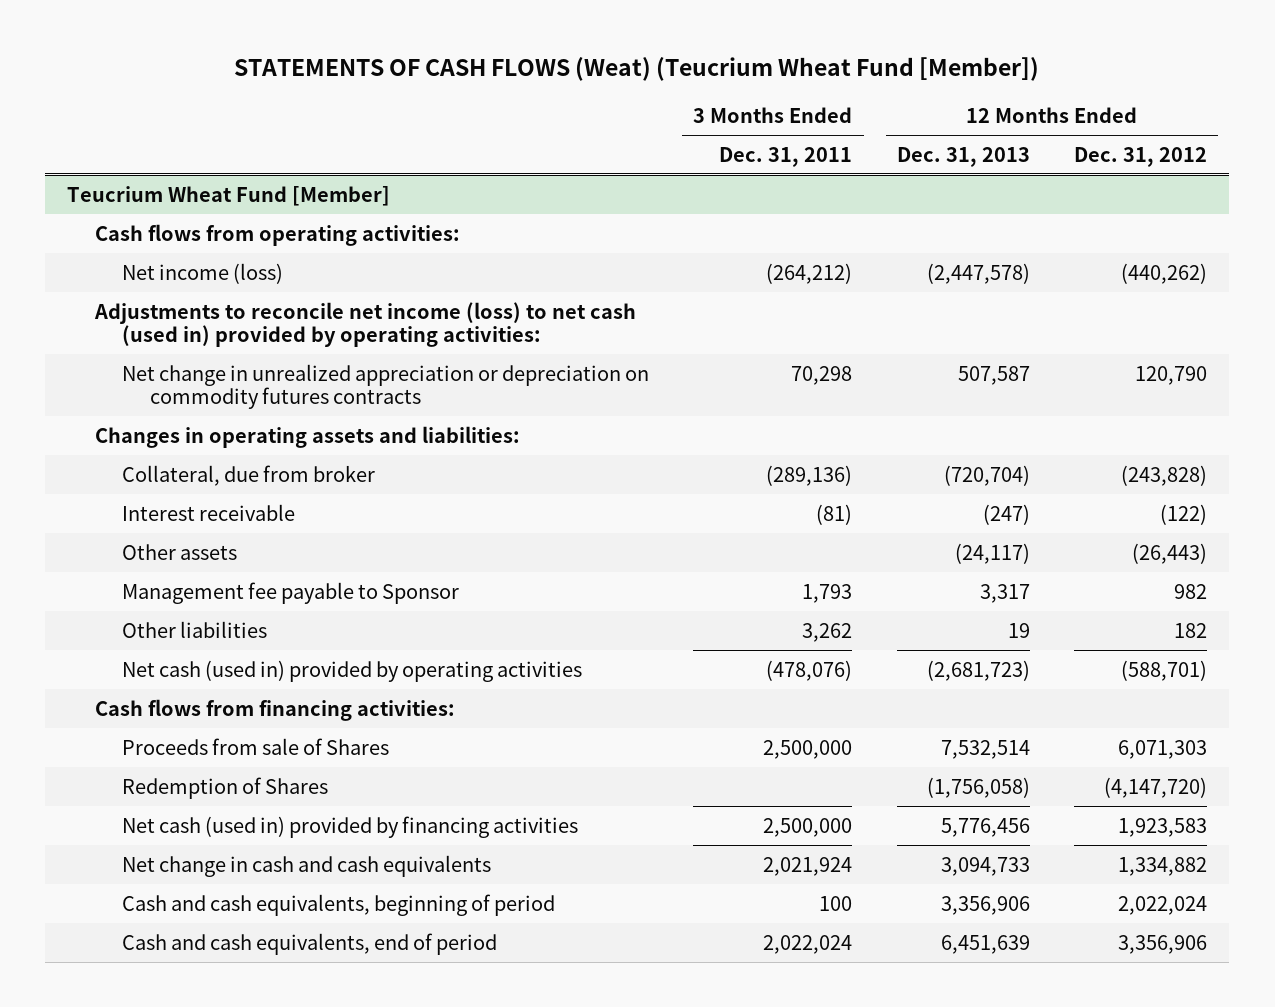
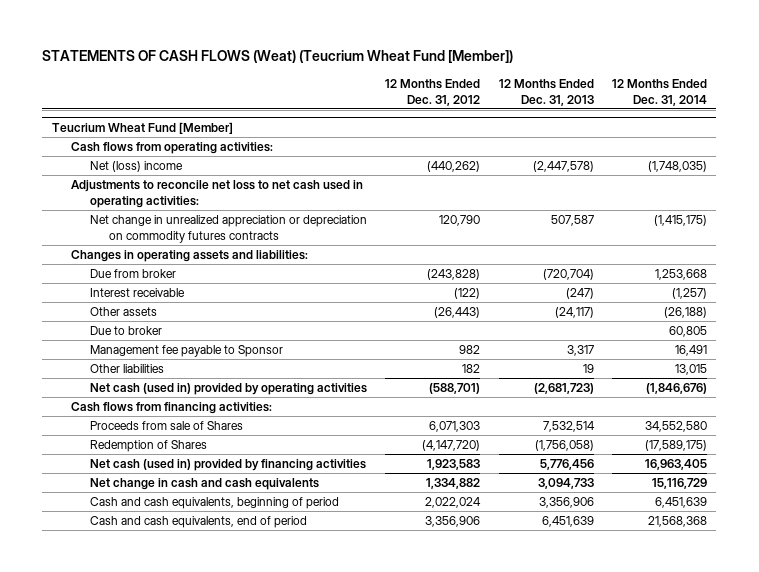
- | 3 Months Ended Dec. 31, 2011 | 12 Months Ended Dec. 31, 2013 | 12 Months Ended Dec. 31, 2012
+ | 12 Months Ended Dec. 31, 2012 | 12 Months Ended Dec. 31, 2013 | 12 Months Ended Dec. 31, 2014
@ Teucrium Wheat Fund [Member]
- Net income (loss) | (264,212) | (2,447,578) | (440,262)
- Adjustments to reconcile net income (loss) to net cash (used in) provided by operating activities:
+ Net (loss) income | (440,262) | (2,447,578) | (1,748,035)
+ Adjustments to reconcile net loss to net cash used in operating activities:
- Collateral, due from broker | (289,136) | (720,704) | (243,828)
+ Due from broker | (243,828) | (720,704) | 1,253,668
+ Due to broker | | | 60,805

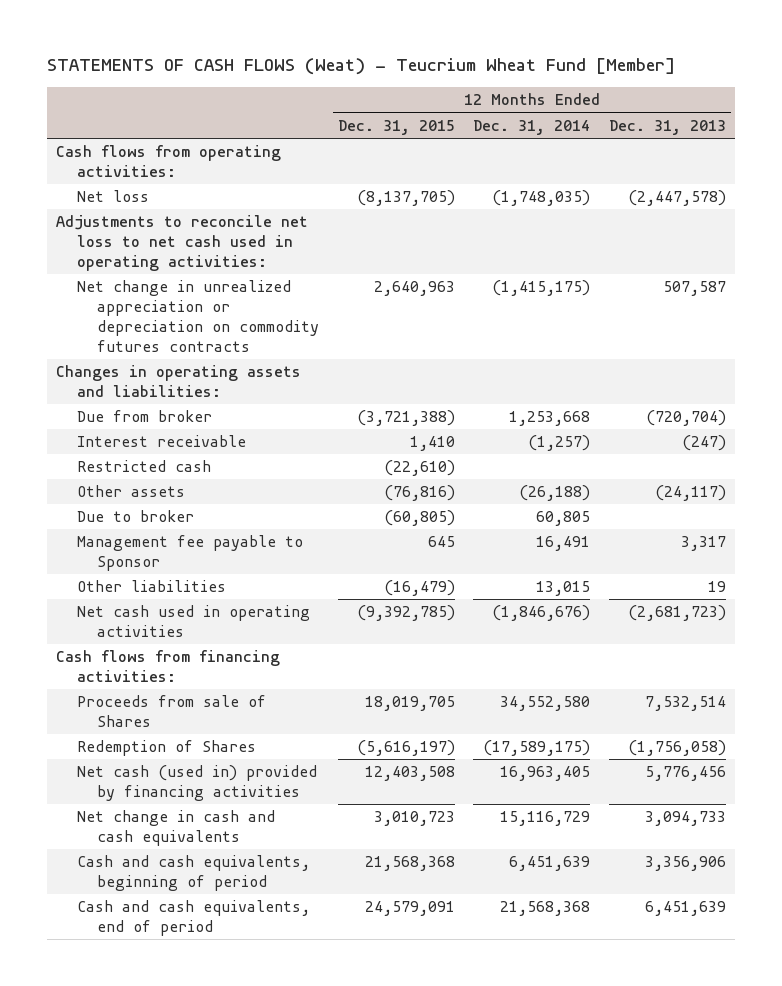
- STATEMENTS OF CASH FLOWS (Weat) (Teucrium Wheat Fund [Member])
+ STATEMENTS OF CASH FLOWS (Weat) - Teucrium Wheat Fund [Member]
- | 12 Months Ended Dec. 31, 2012 | 12 Months Ended Dec. 31, 2013 | 12 Months Ended Dec. 31, 2014
+ | 12 Months Ended Dec. 31, 2015 | 12 Months Ended Dec. 31, 2014 | 12 Months Ended Dec. 31, 2013
- Teucrium Wheat Fund [Member]
- Net (loss) income | (440,262) | (2,447,578) | (1,748,035)
+ Net loss | (8,137,705) | (1,748,035) | (2,447,578)
+ Restricted cash | (22,610) | |
- Net cash (used in) provided by operating activities | (588,701) | (2,681,723) | (1,846,676)
+ Net cash used in operating activities | (9,392,785) | (1,846,676) | (2,681,723)

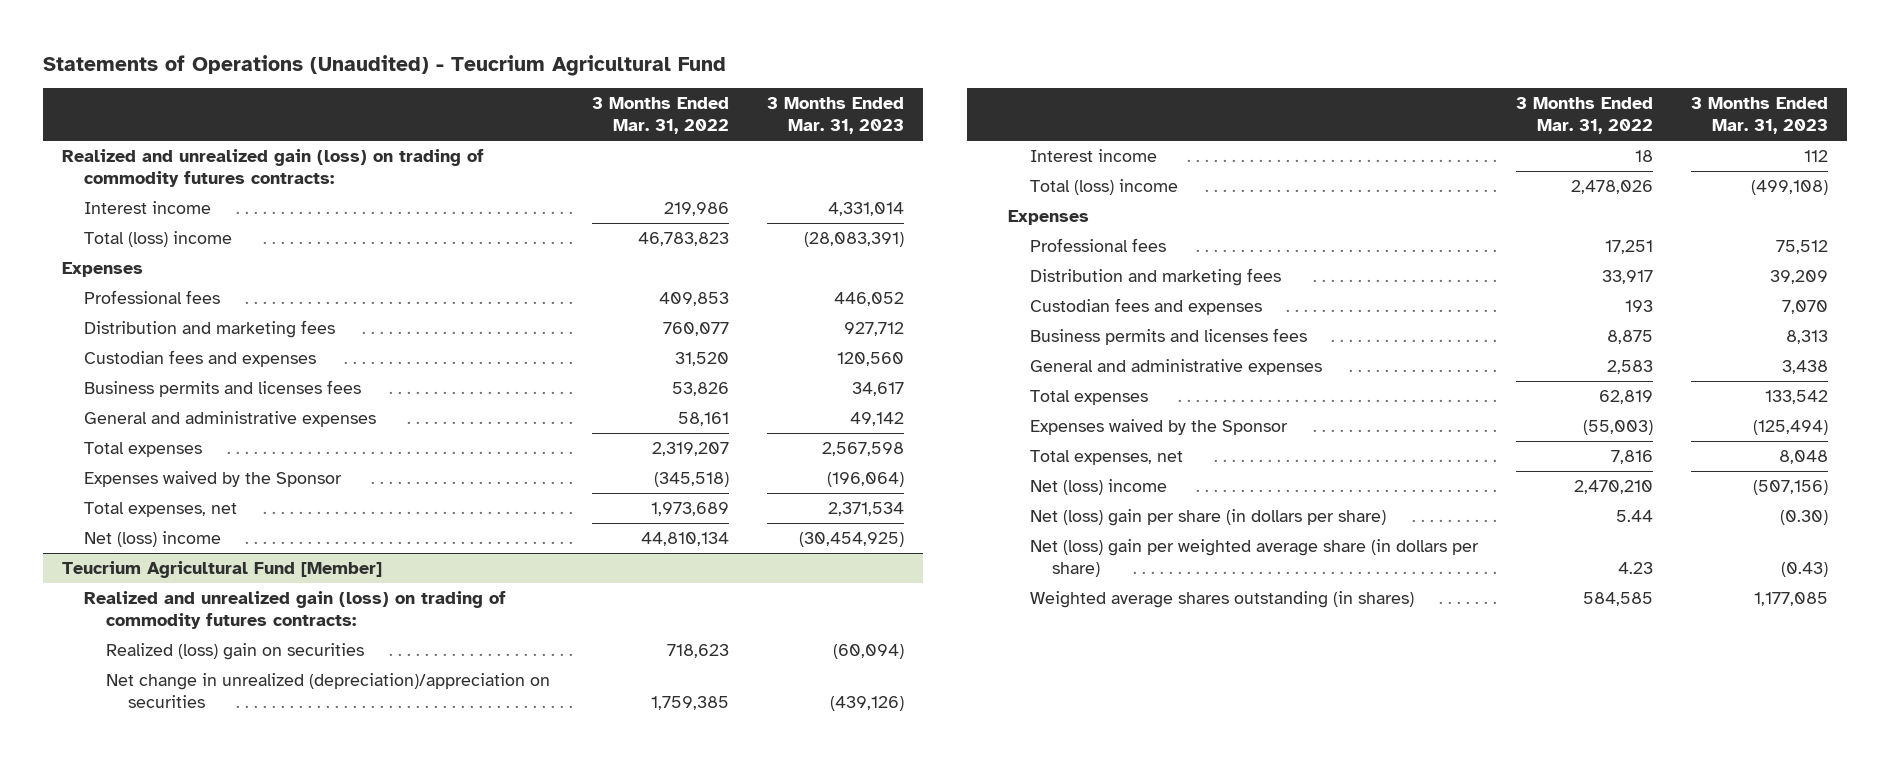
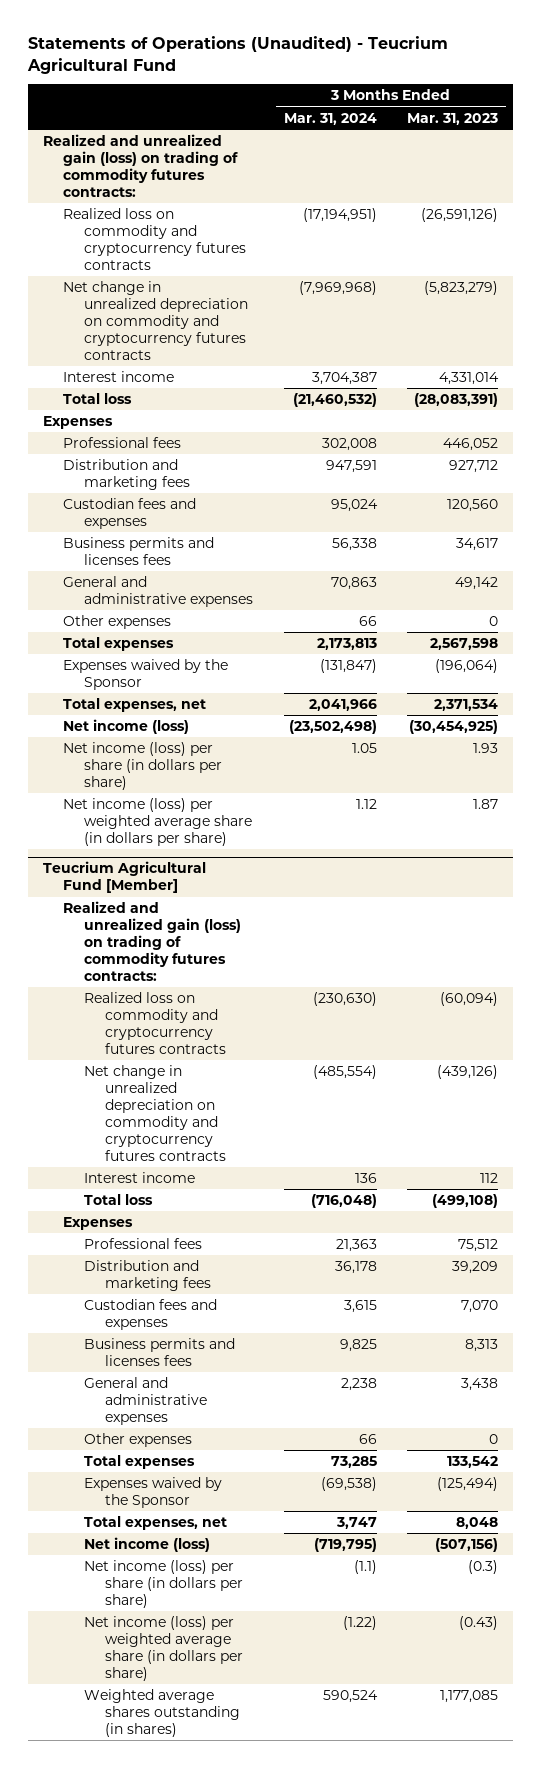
- | 3 Months Ended Mar. 31, 2022 | 3 Months Ended Mar. 31, 2023
+ | 3 Months Ended Mar. 31, 2024 | 3 Months Ended Mar. 31, 2023
+ Realized loss on commodity and cryptocurrency futures contracts | (17,194,951) | (26,591,126)
+ Net change in unrealized depreciation on commodity and cryptocurrency futures contracts | (7,969,968) | (5,823,279)
- Total (loss) income | 46,783,823 | (28,083,391)
+ Total loss | (21,460,532) | (28,083,391)
+ Other expenses | 66 | 0
- Net (loss) income | 44,810,134 | (30,454,925)
+ Net income (loss) | (23,502,498) | (30,454,925)
+ Net income (loss) per share (in dollars per share) | 1.05 | 1.93
+ Net income (loss) per weighted average share (in dollars per share) | 1.12 | 1.87
@ Teucrium Agricultural Fund [Member]
- Realized (loss) gain on securities | 718,623 | (60,094)
- Net change in unrealized (depreciation)/appreciation on securities | 1,759,385 | (439,126)
+ Realized loss on commodity and cryptocurrency futures contracts | (230,630) | (60,094)
+ Net change in unrealized depreciation on commodity and cryptocurrency futures contracts | (485,554) | (439,126)
- Total (loss) income | 2,478,026 | (499,108)
+ Total loss | (716,048) | (499,108)
+ Other expenses | 66 | 0
- Net (loss) income | 2,470,210 | (507,156)
- Net (loss) gain per share (in dollars per share) | 5.44 | (0.30)
- Net (loss) gain per weighted average share (in dollars per share) | 4.23 | (0.43)
+ Net income (loss) | (719,795) | (507,156)
+ Net income (loss) per share (in dollars per share) | (1.1) | (0.3)
+ Net income (loss) per weighted average share (in dollars per share) | (1.22) | (0.43)

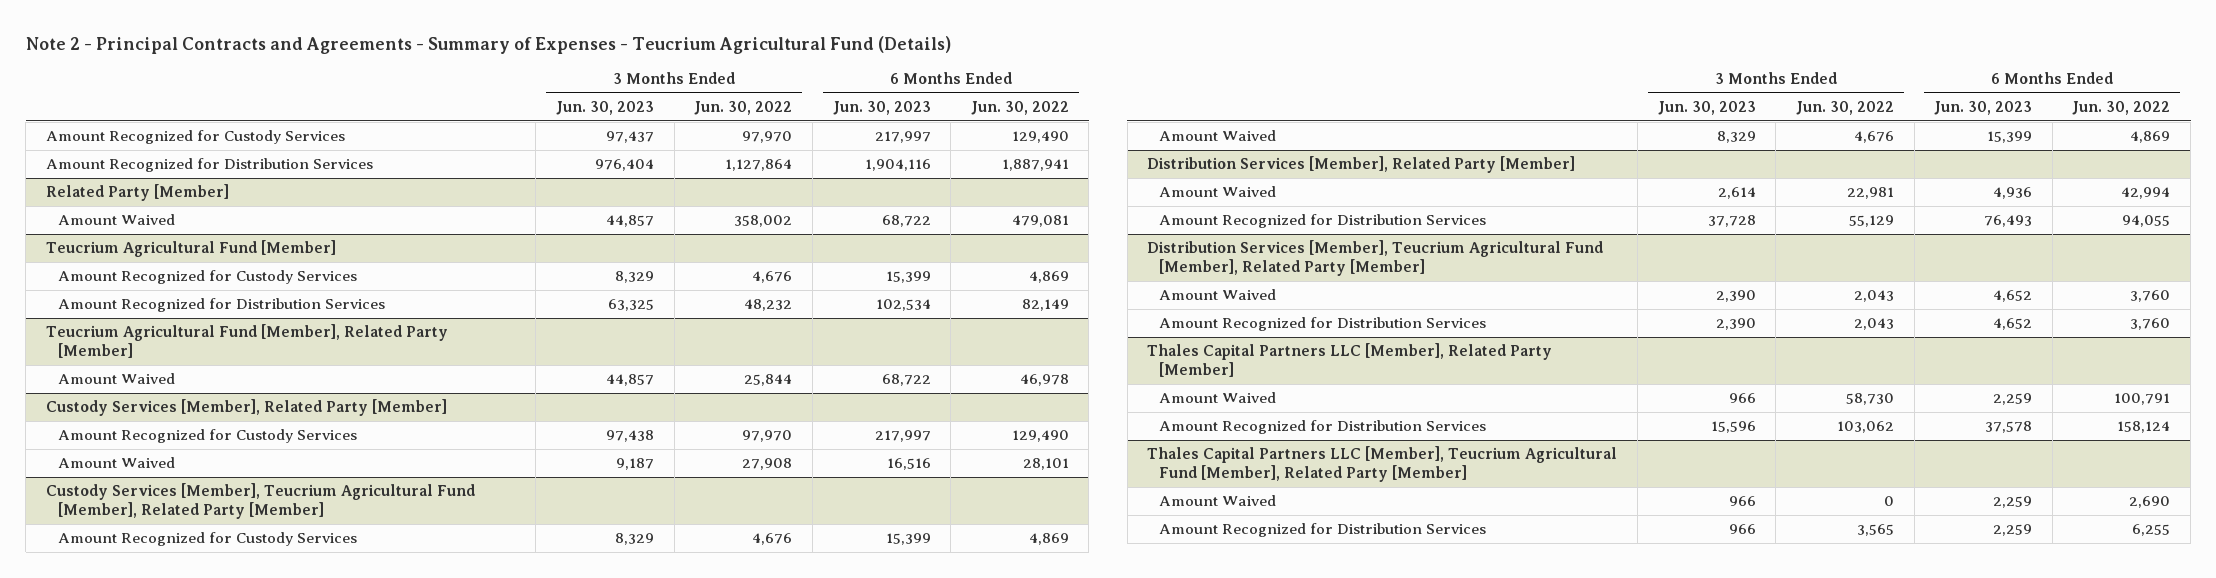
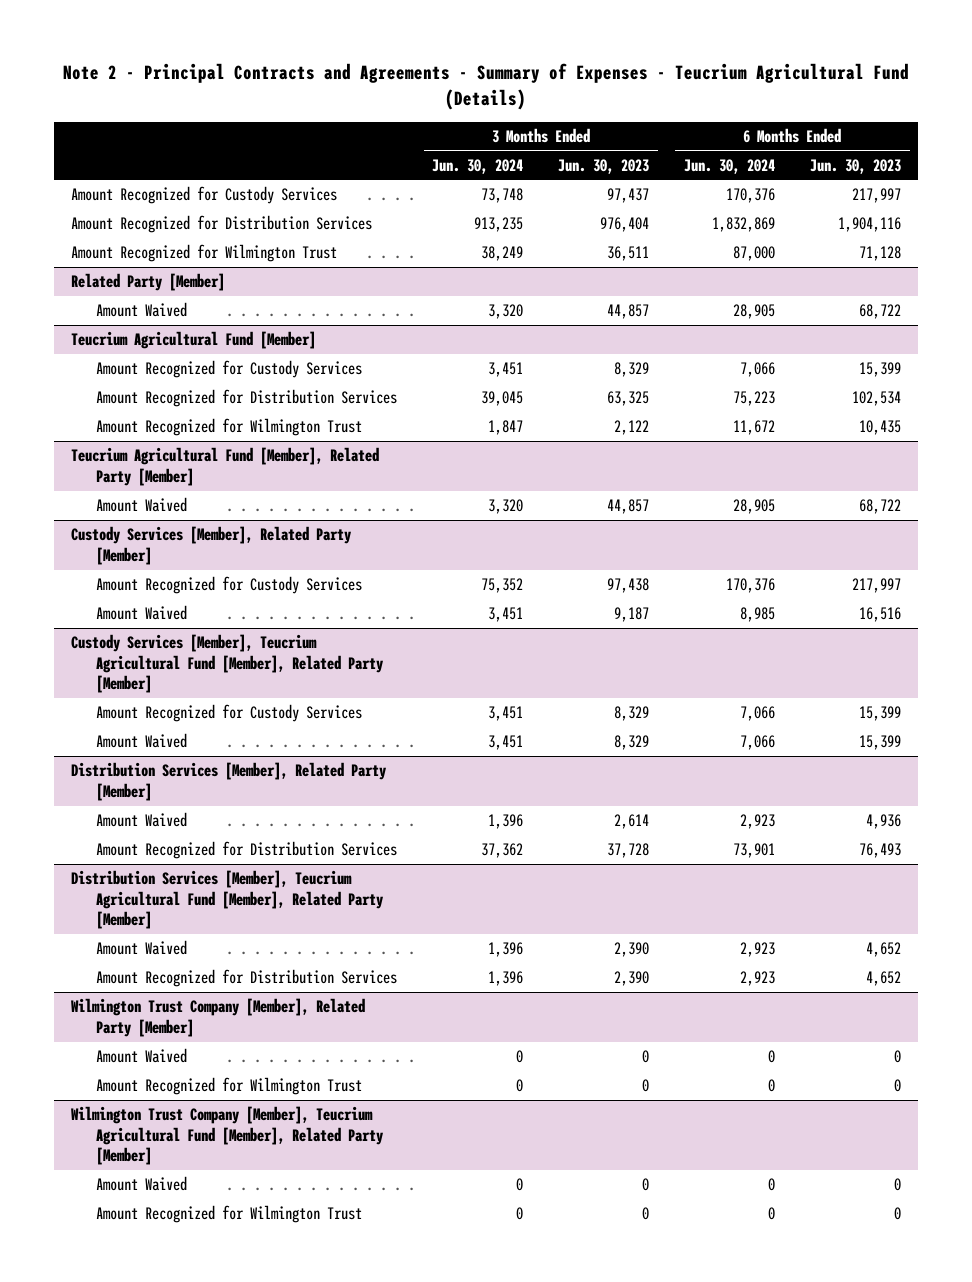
- | 3 Months Ended Jun. 30, 2023 | 3 Months Ended Jun. 30, 2022 | 6 Months Ended Jun. 30, 2023 | 6 Months Ended Jun. 30, 2022
+ | 3 Months Ended Jun. 30, 2024 | 3 Months Ended Jun. 30, 2023 | 6 Months Ended Jun. 30, 2024 | 6 Months Ended Jun. 30, 2023
+ Amount Recognized for Wilmington Trust | 38,249 | 36,511 | 87,000 | 71,128
@ Teucrium Agricultural Fund [Member]
+ Amount Recognized for Wilmington Trust | 1,847 | 2,122 | 11,672 | 10,435
- Thales Capital Partners LLC [Member], Related Party [Member]
- Amount Waived | 966 | 58,730 | 2,259 | 100,791
- Amount Recognized for Distribution Services | 15,596 | 103,062 | 37,578 | 158,124
- Thales Capital Partners LLC [Member], Teucrium Agricultural Fund [Member], Related Party [Member]
- Amount Waived | 966 | 0 | 2,259 | 2,690
- Amount Recognized for Distribution Services | 966 | 3,565 | 2,259 | 6,255
+ Wilmington Trust Company [Member], Related Party [Member]
+ Amount Waived | 0 | 0 | 0 | 0
+ Amount Recognized for Wilmington Trust | 0 | 0 | 0 | 0
+ Wilmington Trust Company [Member], Teucrium Agricultural Fund [Member], Related Party [Member]
+ Amount Waived | 0 | 0 | 0 | 0
+ Amount Recognized for Wilmington Trust | 0 | 0 | 0 | 0

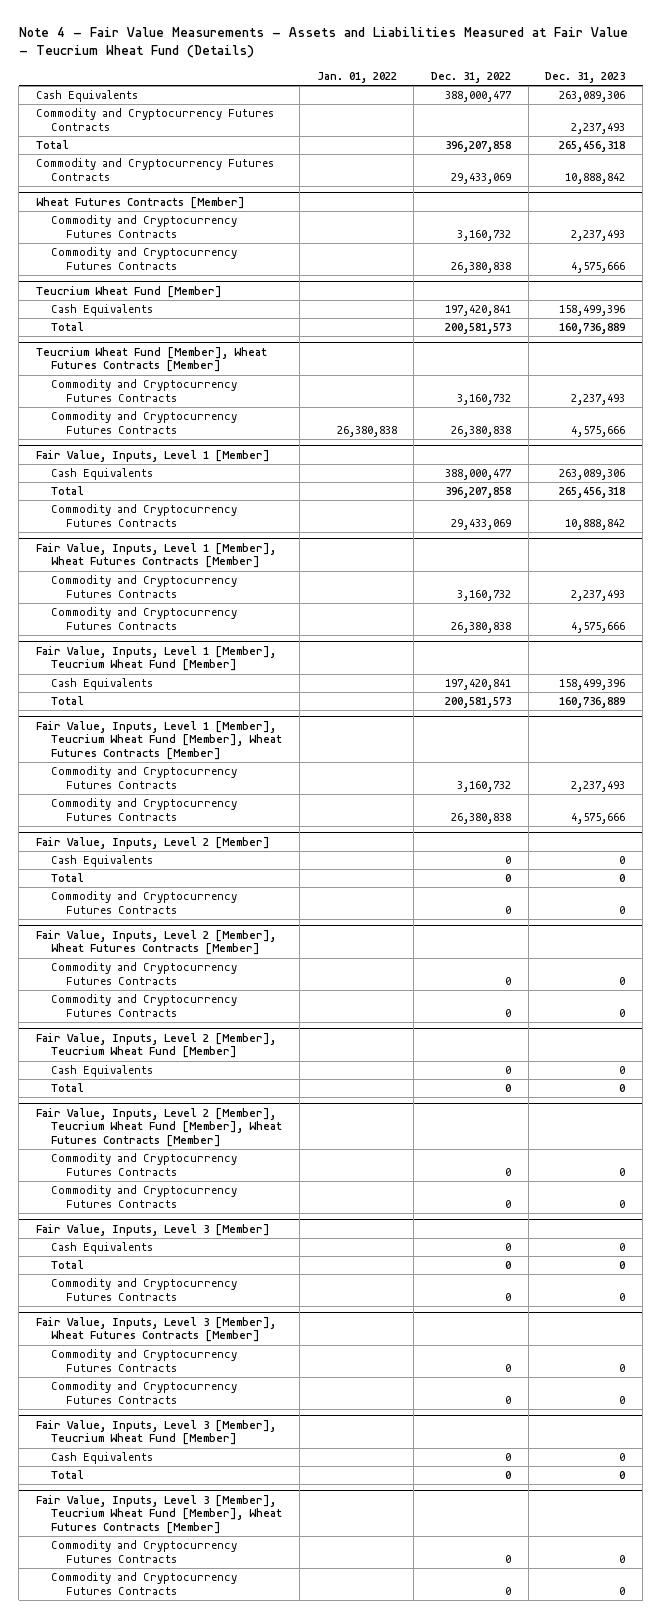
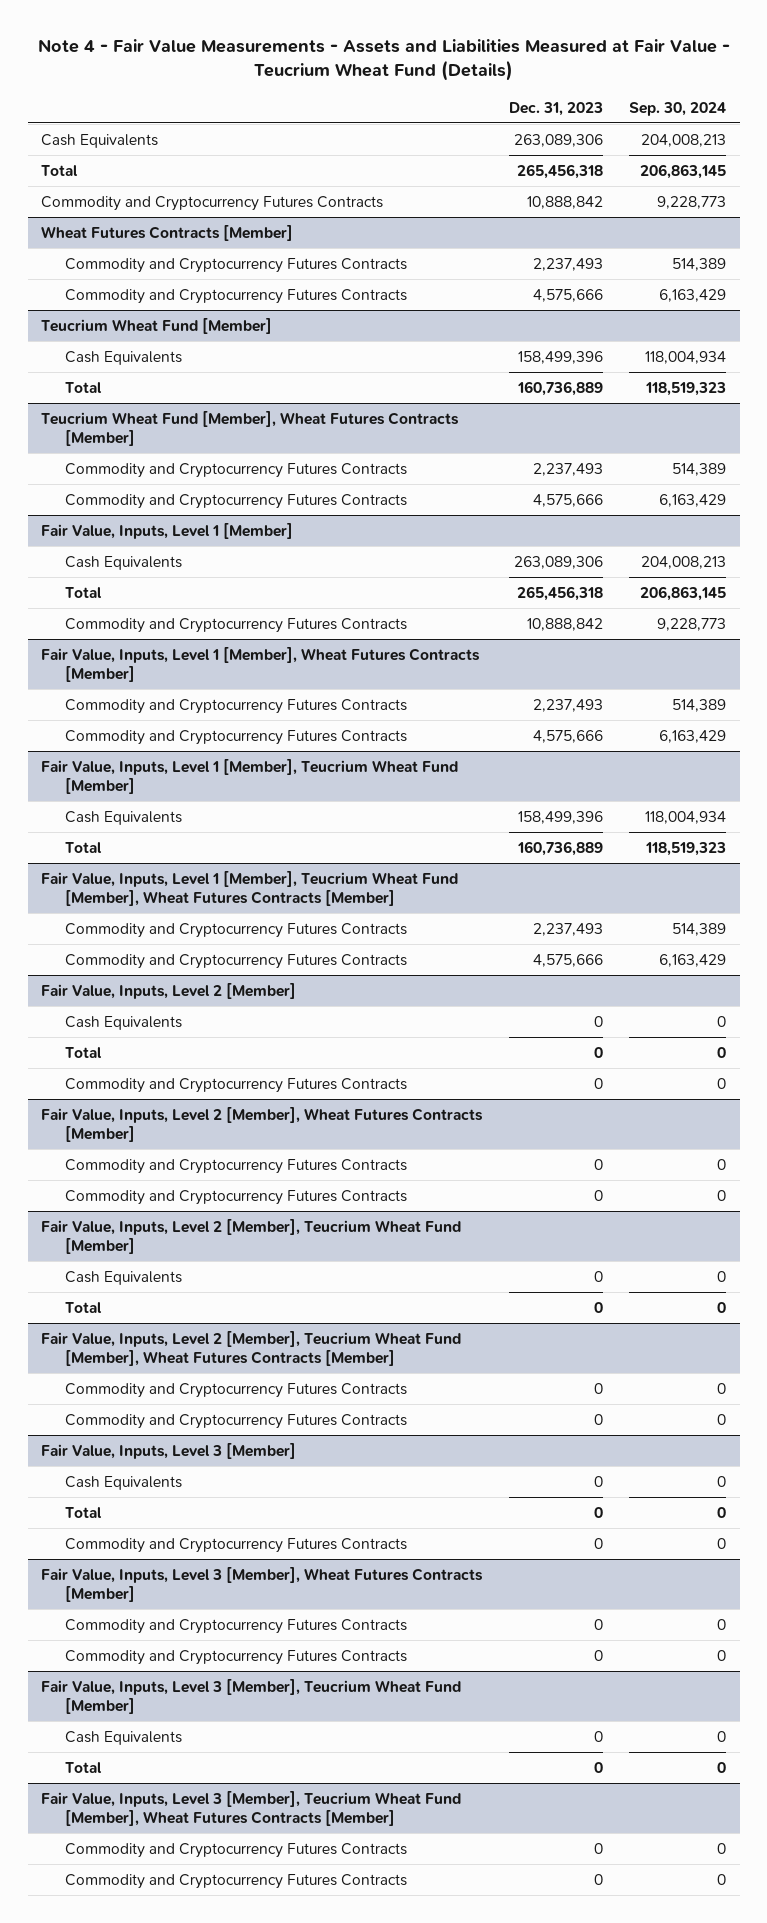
- | Jan. 01, 2022 | Dec. 31, 2022 | Dec. 31, 2023
+ | Dec. 31, 2023 | Sep. 30, 2024
- Commodity and Cryptocurrency Futures Contracts | | | 2,237,493

